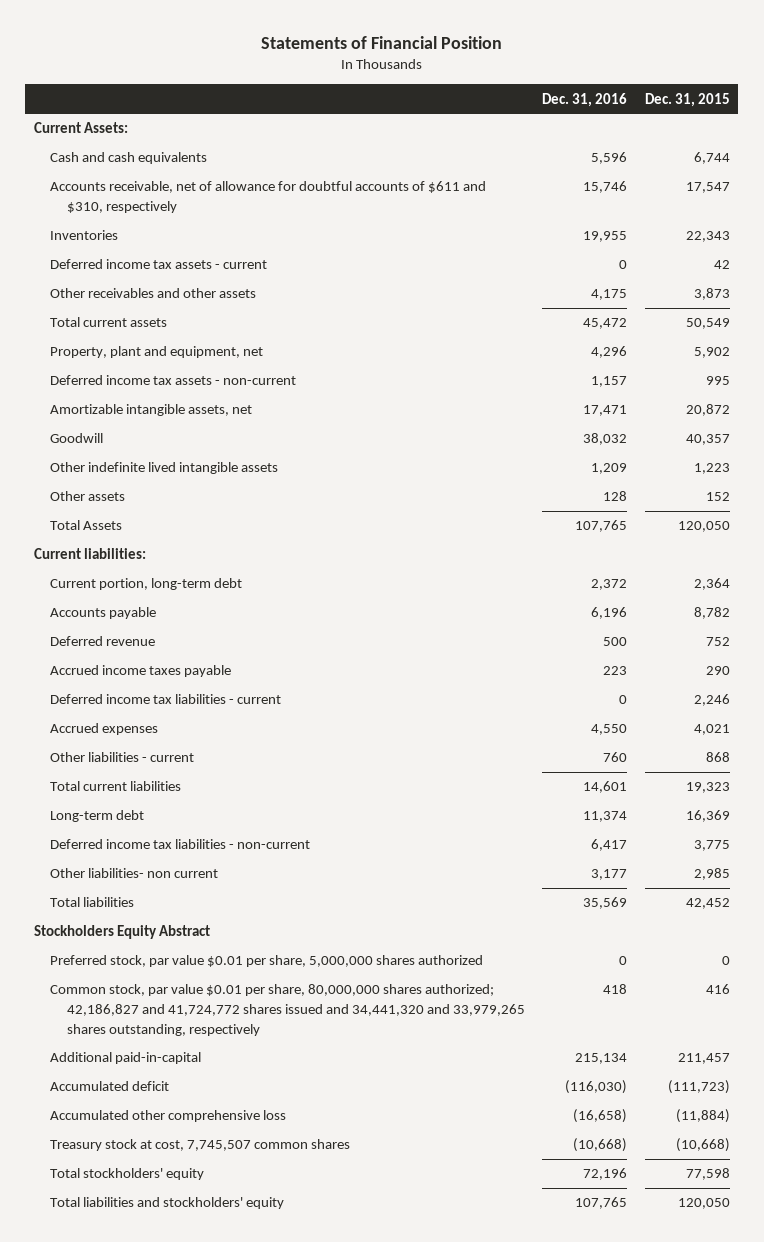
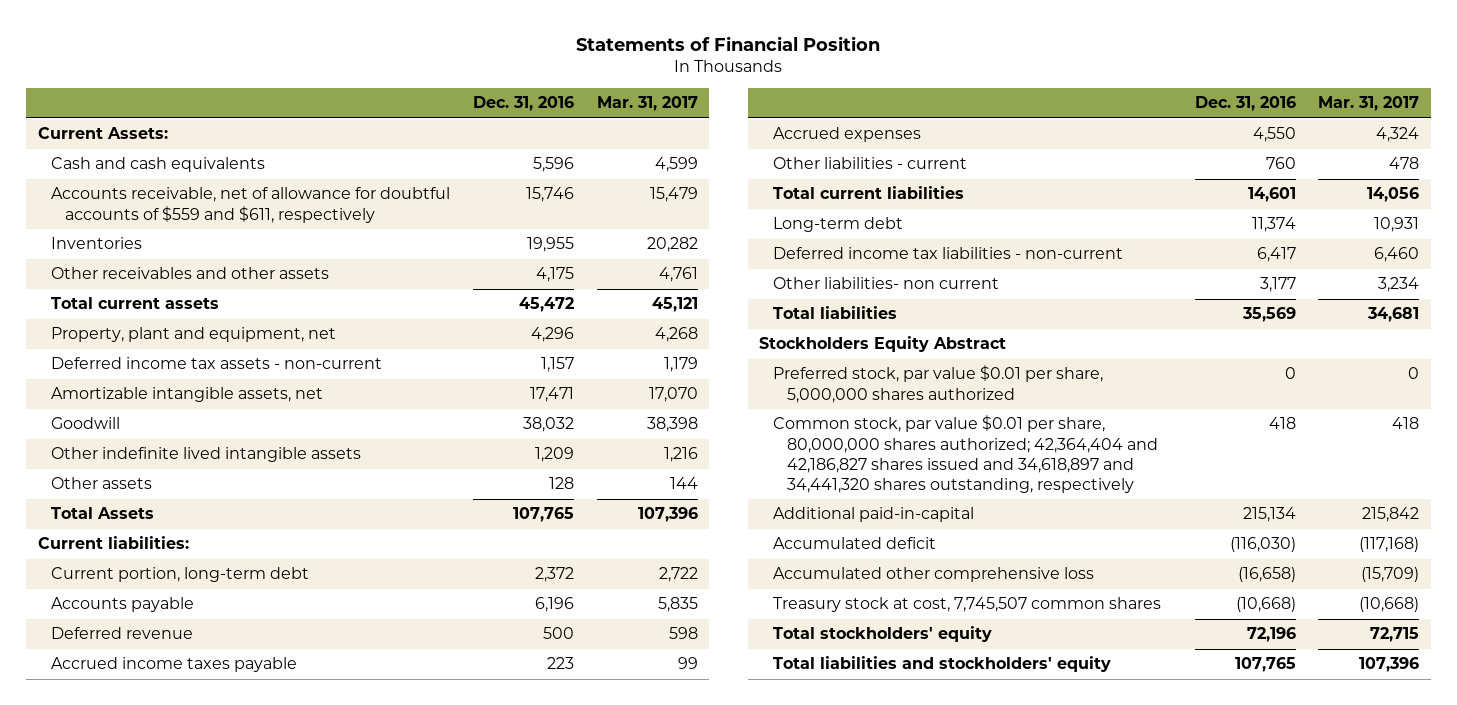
- | Dec. 31, 2016 | Dec. 31, 2015
+ | Dec. 31, 2016 | Mar. 31, 2017
- Accounts receivable, net of allowance for doubtful accounts of $611 and $310, respectively | 15,746 | 17,547
+ Accounts receivable, net of allowance for doubtful accounts of $559 and $611, respectively | 15,746 | 15,479
- Deferred income tax assets - current | 0 | 42
- Deferred income tax liabilities - current | 0 | 2,246
- Common stock, par value $0.01 per share, 80,000,000 shares authorized; 42,186,827 and 41,724,772 shares issued and 34,441,320 and 33,979,265 shares outstanding, respectively | 418 | 416
+ Common stock, par value $0.01 per share, 80,000,000 shares authorized; 42,364,404 and 42,186,827 shares issued and 34,618,897 and 34,441,320 shares outstanding, respectively | 418 | 418

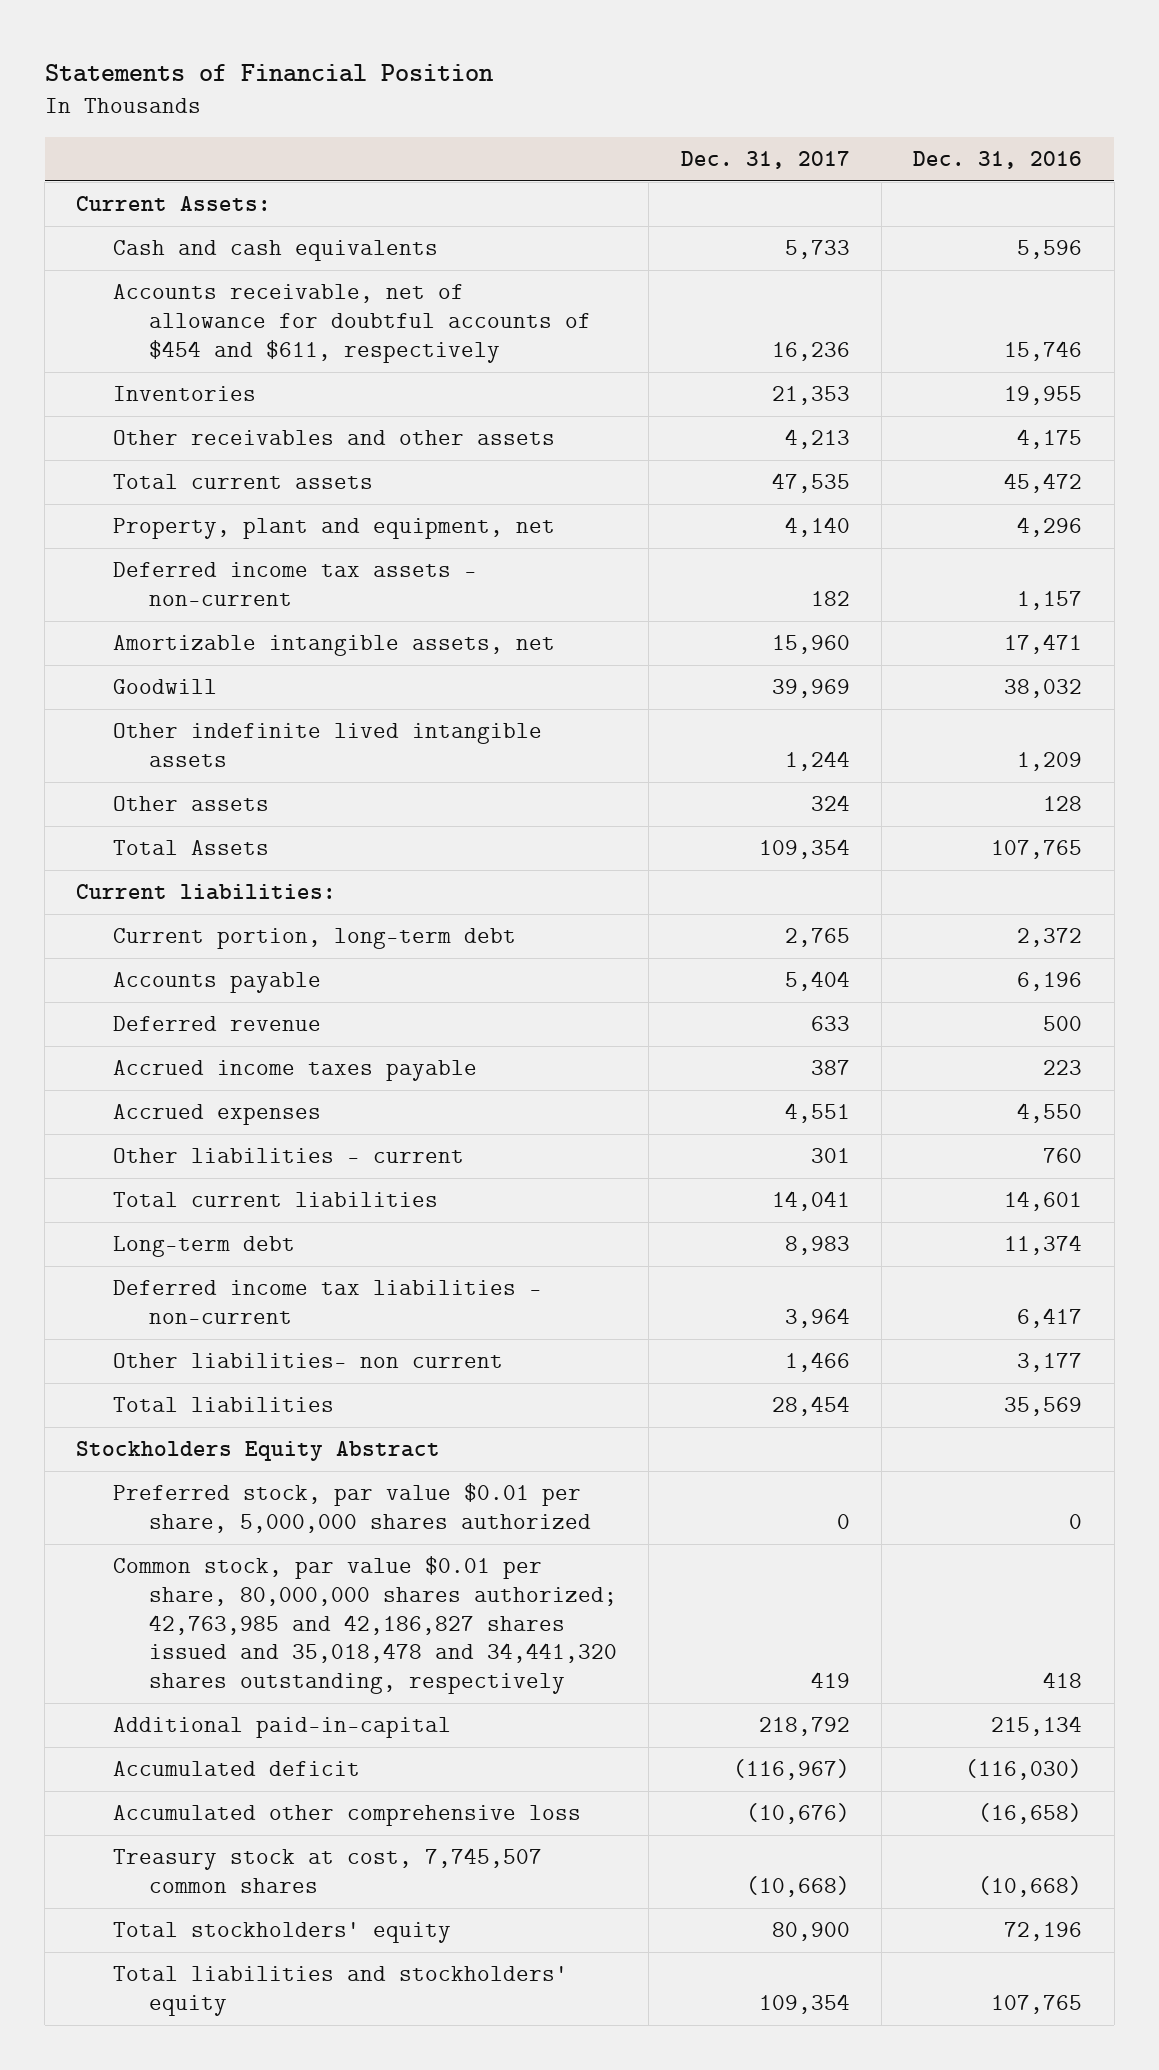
- | Dec. 31, 2016 | Mar. 31, 2017
+ | Dec. 31, 2017 | Dec. 31, 2016
- Accounts receivable, net of allowance for doubtful accounts of $559 and $611, respectively | 15,746 | 15,479
+ Accounts receivable, net of allowance for doubtful accounts of $454 and $611, respectively | 16,236 | 15,746
- Common stock, par value $0.01 per share, 80,000,000 shares authorized; 42,364,404 and 42,186,827 shares issued and 34,618,897 and 34,441,320 shares outstanding, respectively | 418 | 418
+ Common stock, par value $0.01 per share, 80,000,000 shares authorized; 42,763,985 and 42,186,827 shares issued and 35,018,478 and 34,441,320 shares outstanding, respectively | 419 | 418

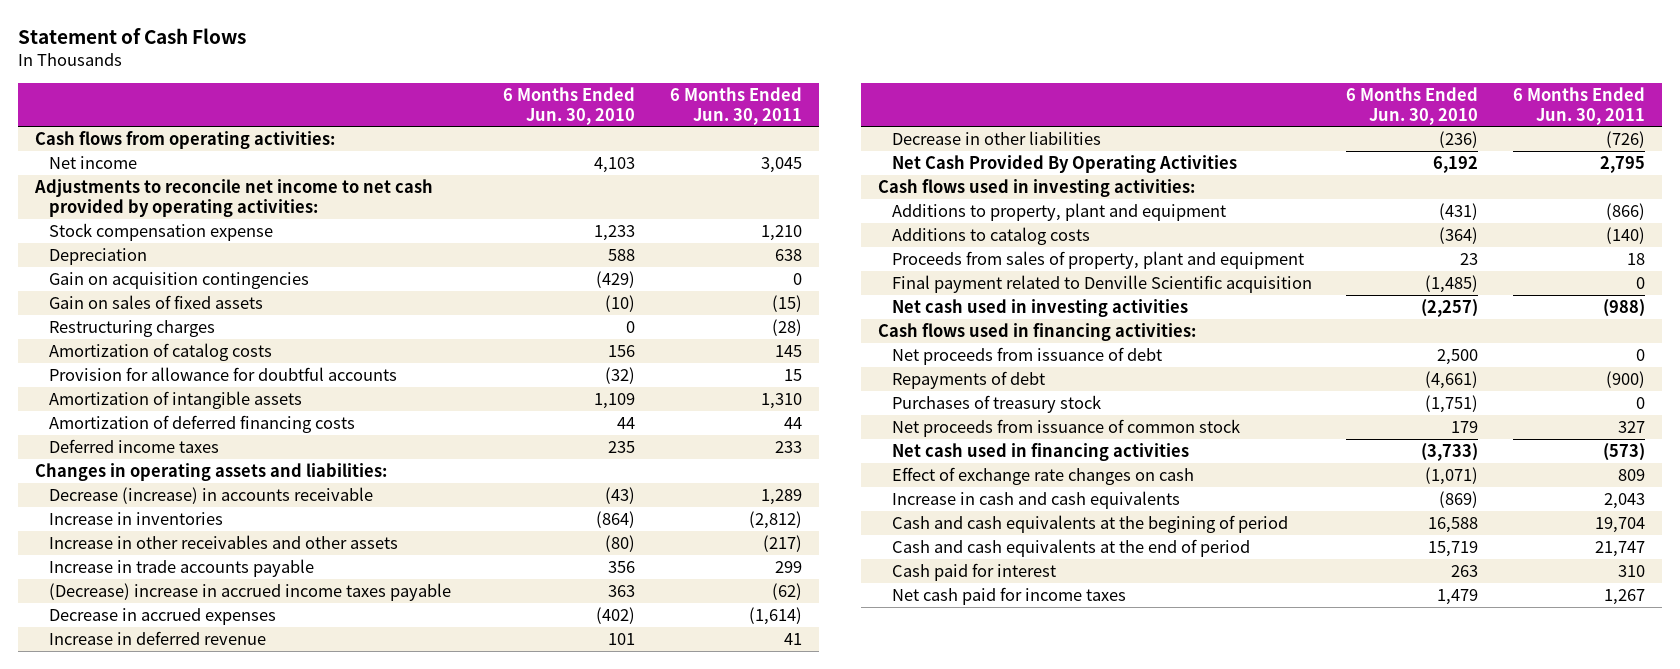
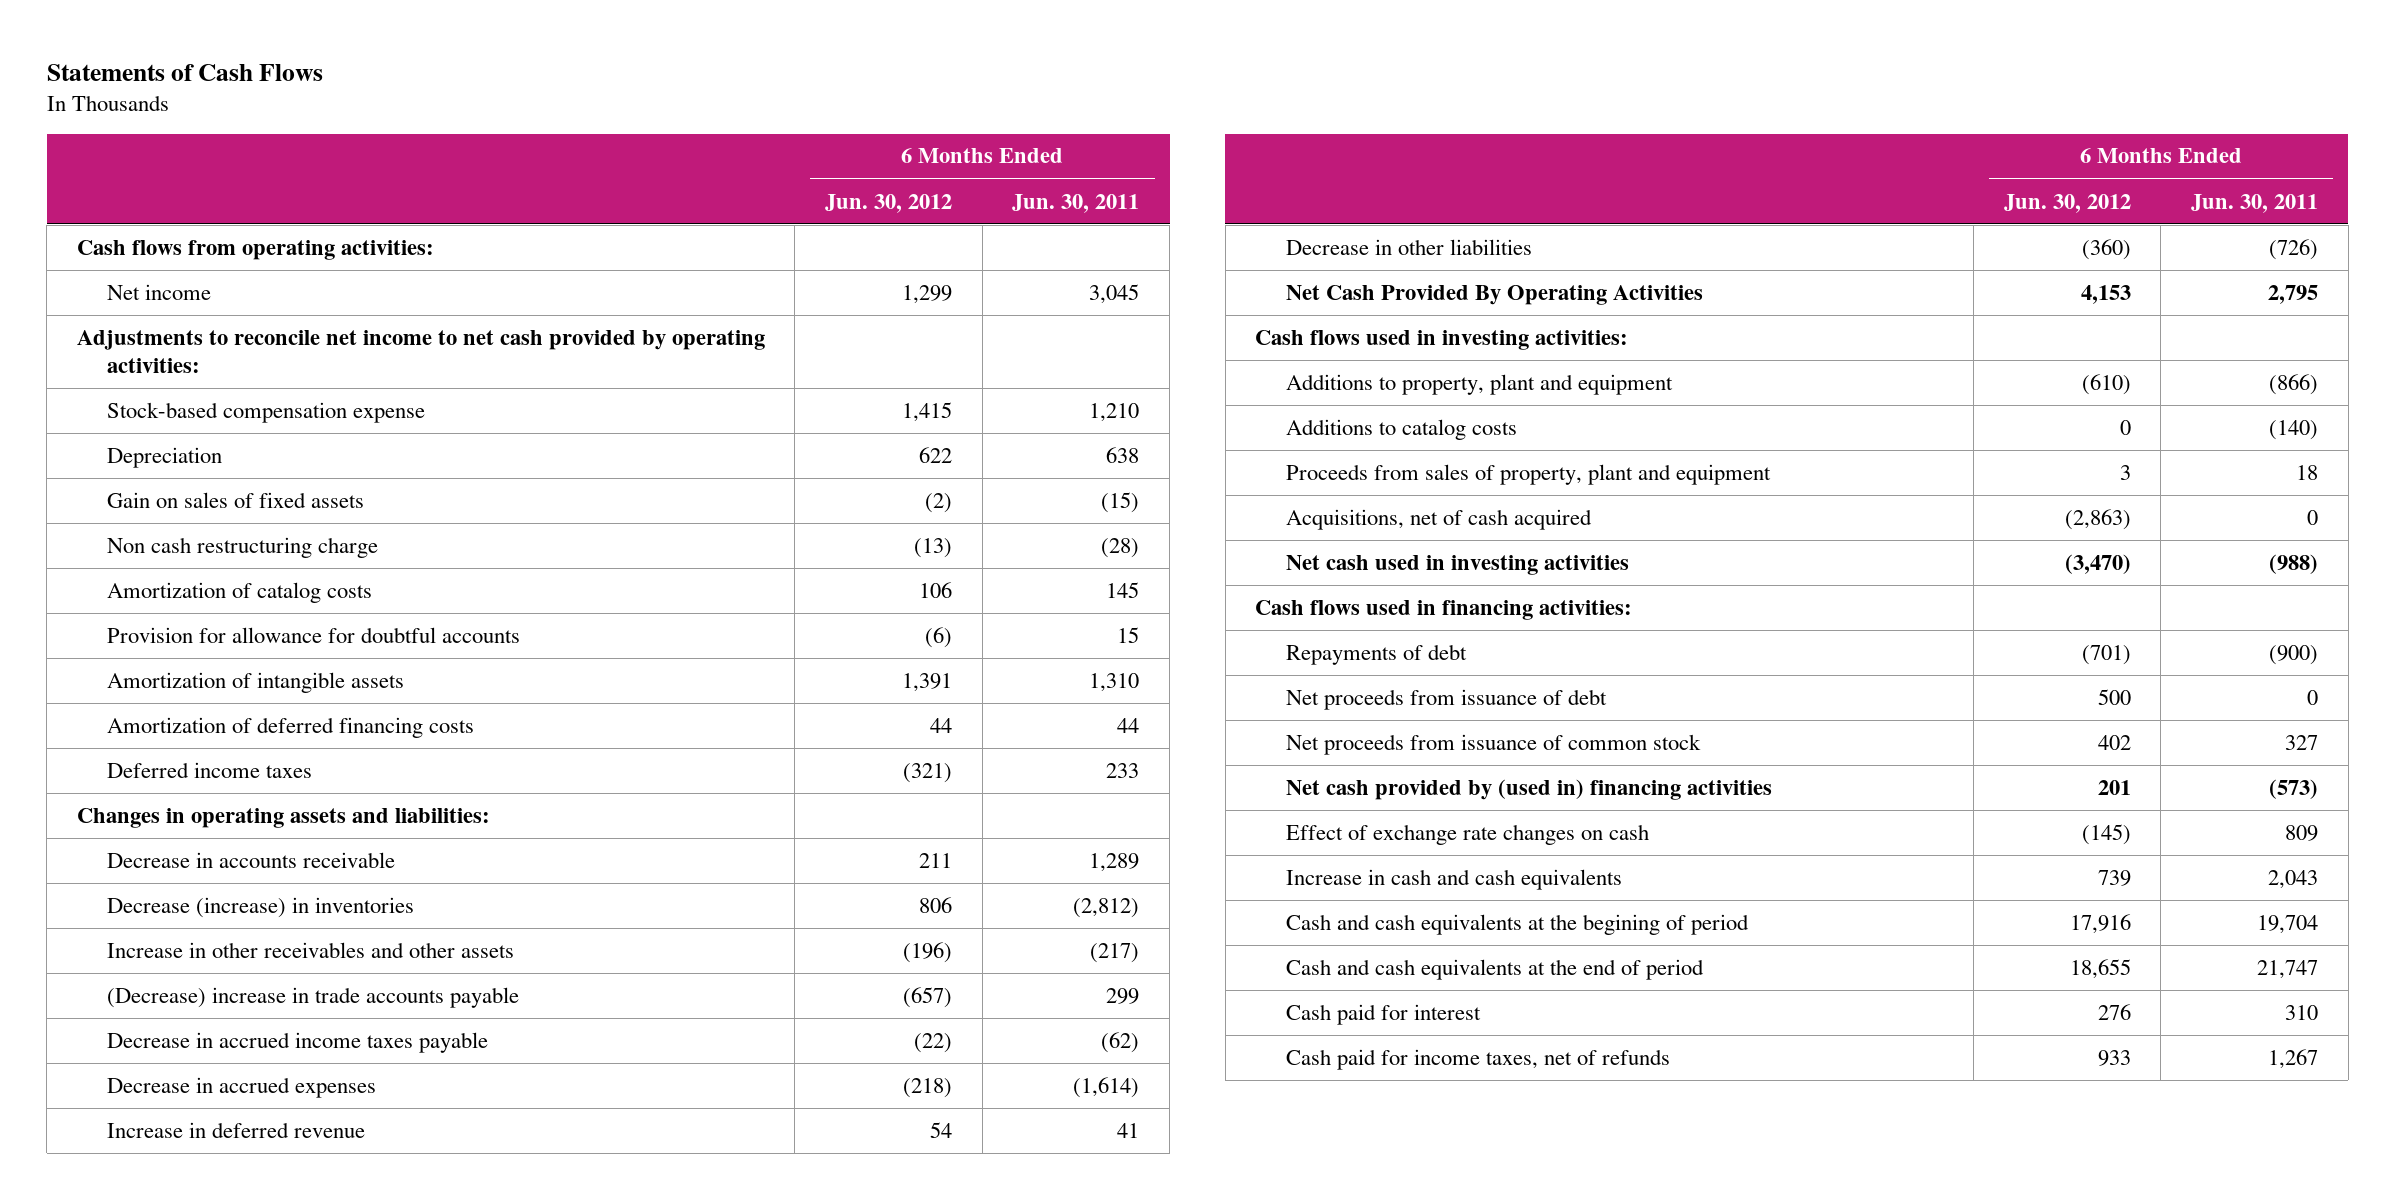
- Statement of Cash Flows
+ Statements of Cash Flows
- | 6 Months Ended Jun. 30, 2010 | 6 Months Ended Jun. 30, 2011
+ | 6 Months Ended Jun. 30, 2012 | 6 Months Ended Jun. 30, 2011
- Stock compensation expense | 1,233 | 1,210
+ Stock-based compensation expense | 1,415 | 1,210
- Gain on acquisition contingencies | (429) | 0
- Restructuring charges | 0 | (28)
+ Non cash restructuring charge | (13) | (28)
- Decrease (increase) in accounts receivable | (43) | 1,289
- Increase in inventories | (864) | (2,812)
+ Decrease in accounts receivable | 211 | 1,289
+ Decrease (increase) in inventories | 806 | (2,812)
- Increase in trade accounts payable | 356 | 299
- (Decrease) increase in accrued income taxes payable | 363 | (62)
+ (Decrease) increase in trade accounts payable | (657) | 299
+ Decrease in accrued income taxes payable | (22) | (62)
- Final payment related to Denville Scientific acquisition | (1,485) | 0
+ Acquisitions, net of cash acquired | (2,863) | 0
- Purchases of treasury stock | (1,751) | 0
moved down: Net proceeds from issuance of debt | 500 | 0
- Net cash used in financing activities | (3,733) | (573)
+ Net cash provided by (used in) financing activities | 201 | (573)
- Net cash paid for income taxes | 1,479 | 1,267
+ Cash paid for income taxes, net of refunds | 933 | 1,267

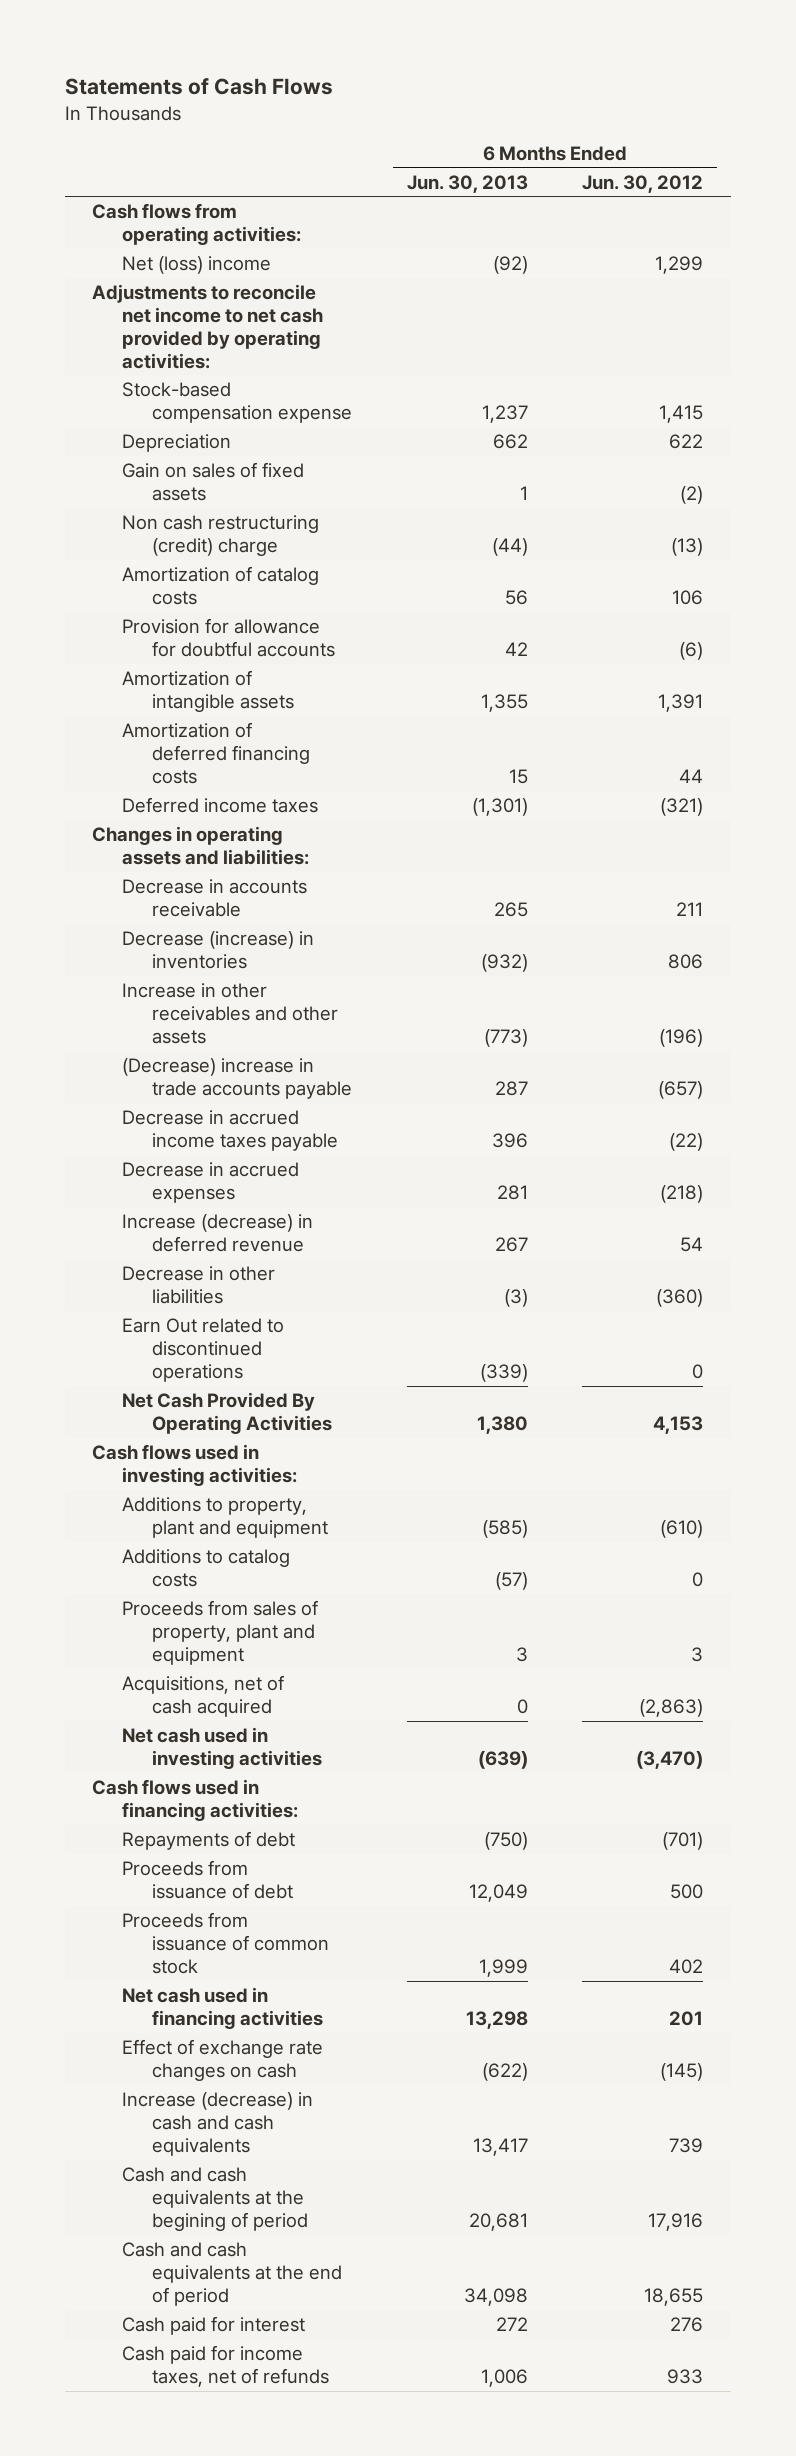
- | 6 Months Ended Jun. 30, 2012 | 6 Months Ended Jun. 30, 2011
+ | 6 Months Ended Jun. 30, 2013 | 6 Months Ended Jun. 30, 2012
- Net income | 1,299 | 3,045
+ Net (loss) income | (92) | 1,299
- Non cash restructuring charge | (13) | (28)
+ Non cash restructuring (credit) charge | (44) | (13)
- Increase in deferred revenue | 54 | 41
+ Increase (decrease) in deferred revenue | 267 | 54
+ Earn Out related to discontinued operations | (339) | 0
- Net proceeds from issuance of debt | 500 | 0
- Net proceeds from issuance of common stock | 402 | 327
- Net cash provided by (used in) financing activities | 201 | (573)
+ Proceeds from issuance of debt | 12,049 | 500
+ Proceeds from issuance of common stock | 1,999 | 402
+ Net cash used in financing activities | 13,298 | 201
- Increase in cash and cash equivalents | 739 | 2,043
+ Increase (decrease) in cash and cash equivalents | 13,417 | 739

